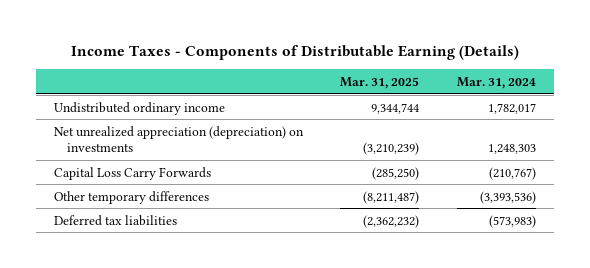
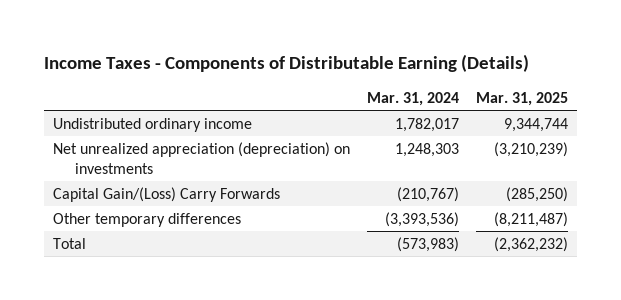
- | Mar. 31, 2025 | Mar. 31, 2024
+ | Mar. 31, 2024 | Mar. 31, 2025
- Capital Loss Carry Forwards | (285,250) | (210,767)
+ Capital Gain/(Loss) Carry Forwards | (210,767) | (285,250)
- Deferred tax liabilities | (2,362,232) | (573,983)
+ Total | (573,983) | (2,362,232)

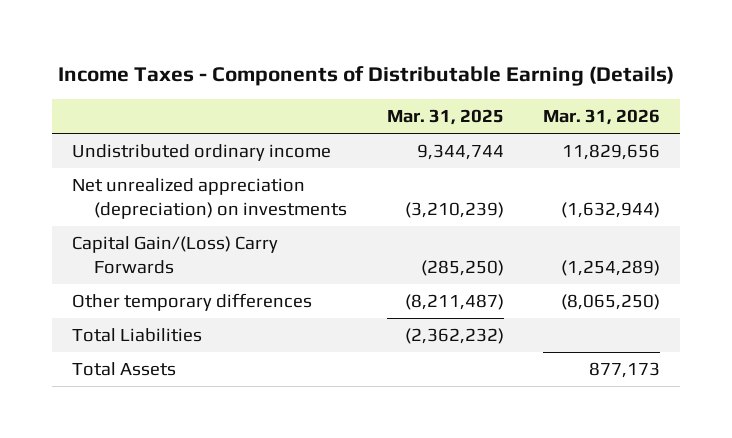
- | Mar. 31, 2024 | Mar. 31, 2025
+ | Mar. 31, 2025 | Mar. 31, 2026
- Total | (573,983) | (2,362,232)
+ Total Liabilities | (2,362,232) |
+ Total Assets | | 877,173

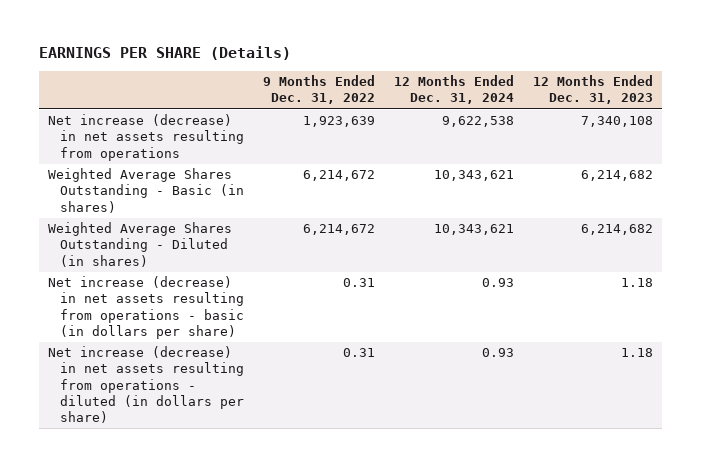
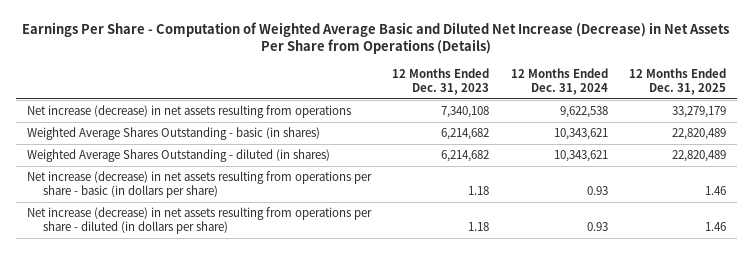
- EARNINGS PER SHARE (Details)
+ Earnings Per Share - Computation of Weighted Average Basic and Diluted Net Increase (Decrease) in Net Assets Per Share from Operations (Details)
- | 9 Months Ended Dec. 31, 2022 | 12 Months Ended Dec. 31, 2024 | 12 Months Ended Dec. 31, 2023
+ | 12 Months Ended Dec. 31, 2023 | 12 Months Ended Dec. 31, 2024 | 12 Months Ended Dec. 31, 2025
- Weighted Average Shares Outstanding - Basic (in shares) | 6,214,672 | 10,343,621 | 6,214,682
- Weighted Average Shares Outstanding - Diluted (in shares) | 6,214,672 | 10,343,621 | 6,214,682
- Net increase (decrease) in net assets resulting from operations - basic (in dollars per share) | 0.31 | 0.93 | 1.18
- Net increase (decrease) in net assets resulting from operations - diluted (in dollars per share) | 0.31 | 0.93 | 1.18
+ Weighted Average Shares Outstanding - basic (in shares) | 6,214,682 | 10,343,621 | 22,820,489
+ Weighted Average Shares Outstanding - diluted (in shares) | 6,214,682 | 10,343,621 | 22,820,489
+ Net increase (decrease) in net assets resulting from operations per share - basic (in dollars per share) | 1.18 | 0.93 | 1.46
+ Net increase (decrease) in net assets resulting from operations per share - diluted (in dollars per share) | 1.18 | 0.93 | 1.46

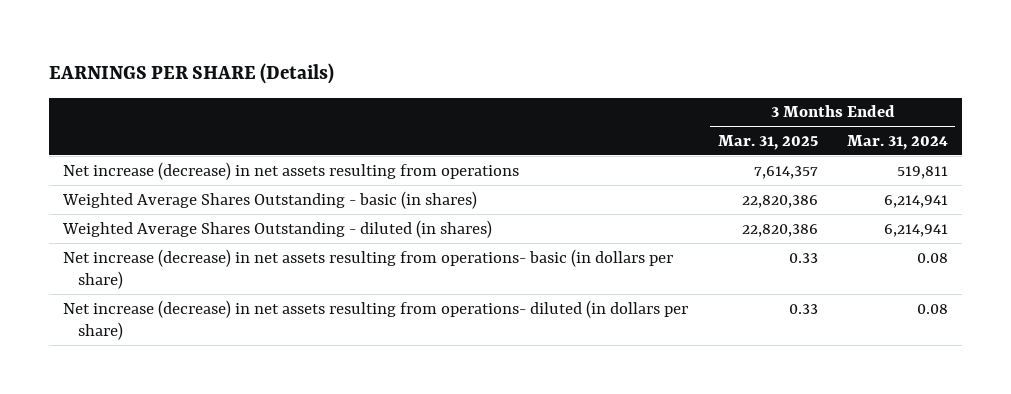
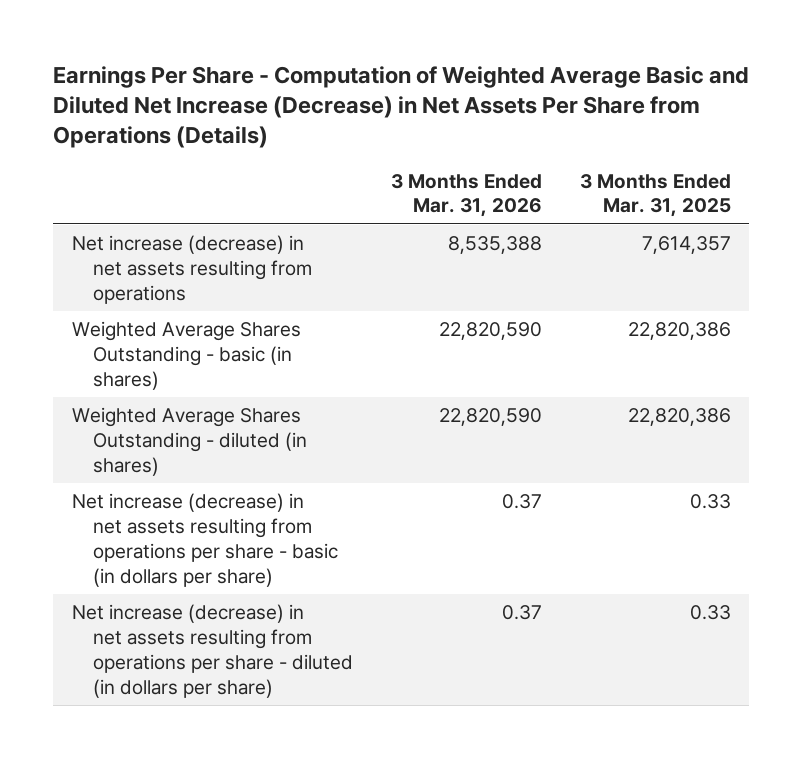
- EARNINGS PER SHARE (Details)
+ Earnings Per Share - Computation of Weighted Average Basic and Diluted Net Increase (Decrease) in Net Assets Per Share from Operations (Details)
- | 3 Months Ended Mar. 31, 2025 | 3 Months Ended Mar. 31, 2024
+ | 3 Months Ended Mar. 31, 2026 | 3 Months Ended Mar. 31, 2025
- Net increase (decrease) in net assets resulting from operations- basic (in dollars per share) | 0.33 | 0.08
- Net increase (decrease) in net assets resulting from operations- diluted (in dollars per share) | 0.33 | 0.08
+ Net increase (decrease) in net assets resulting from operations per share - basic (in dollars per share) | 0.37 | 0.33
+ Net increase (decrease) in net assets resulting from operations per share - diluted (in dollars per share) | 0.37 | 0.33

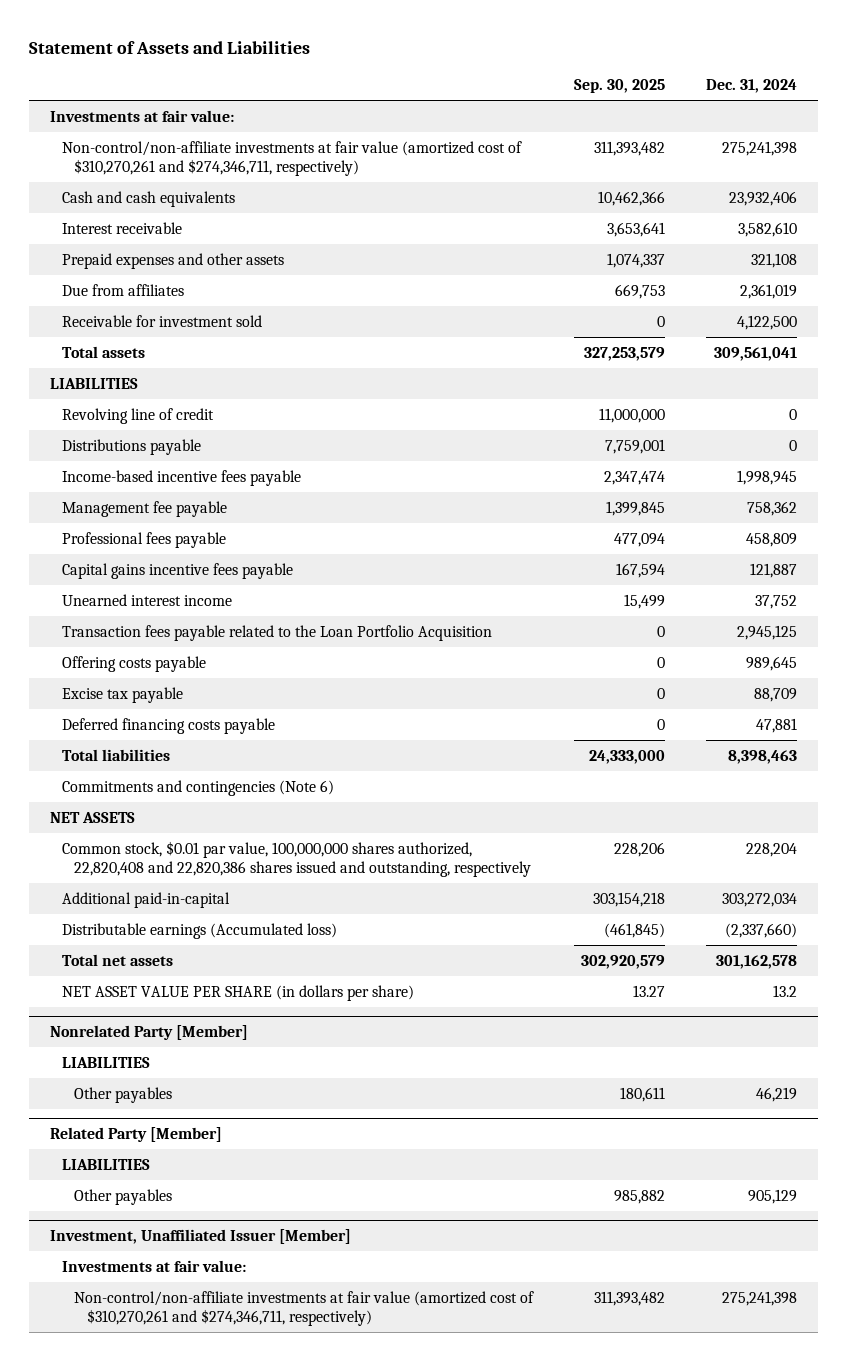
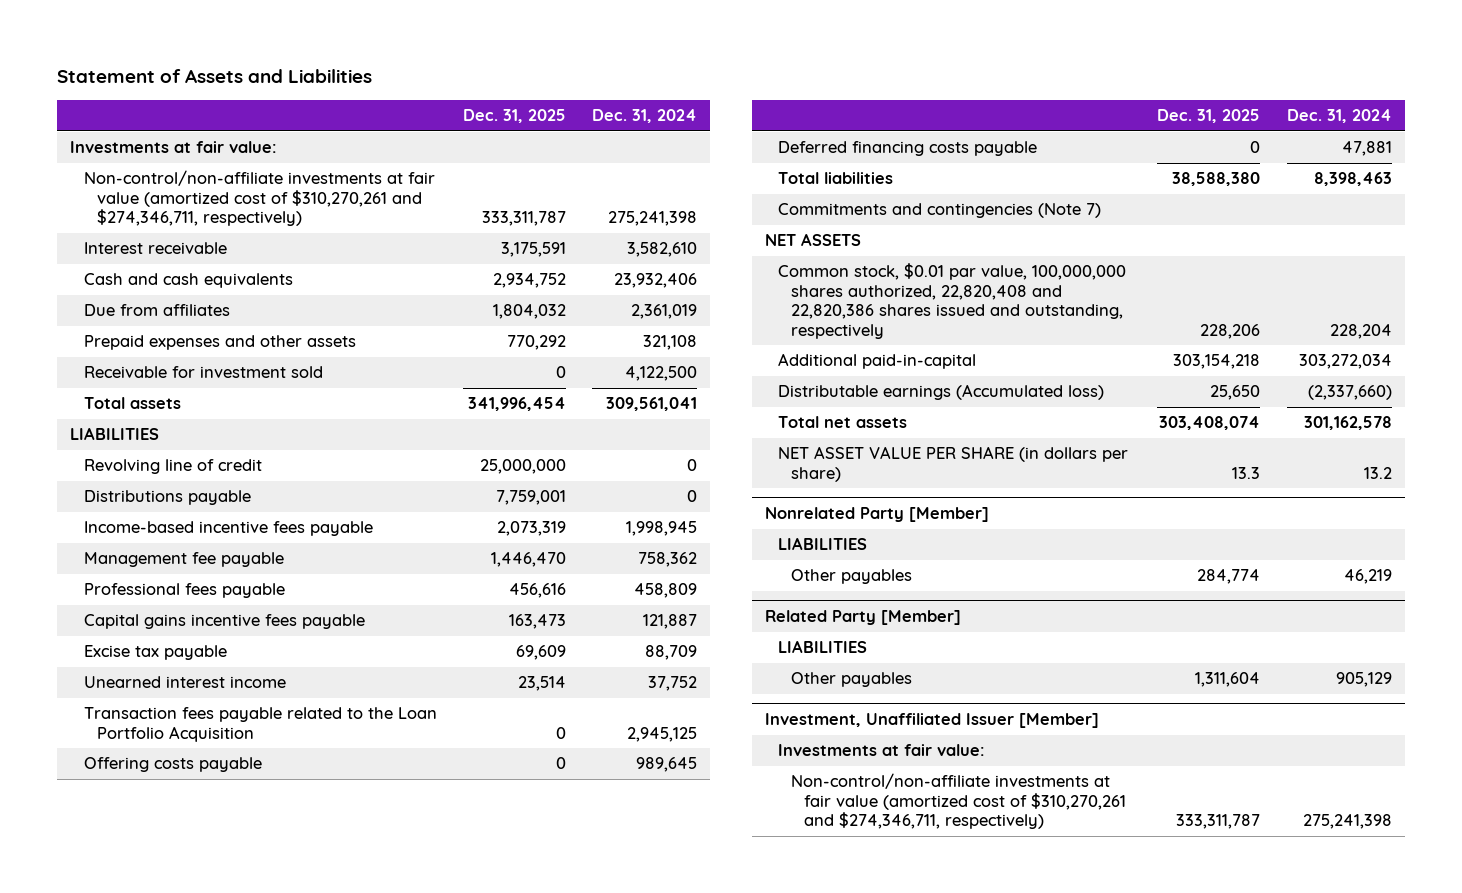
- | Sep. 30, 2025 | Dec. 31, 2024
+ | Dec. 31, 2025 | Dec. 31, 2024
moved down: Cash and cash equivalents | 2,934,752 | 23,932,406
moved down: Prepaid expenses and other assets | 770,292 | 321,108
moved up: Excise tax payable | 69,609 | 88,709
- Commitments and contingencies (Note 6)
+ Commitments and contingencies (Note 7)

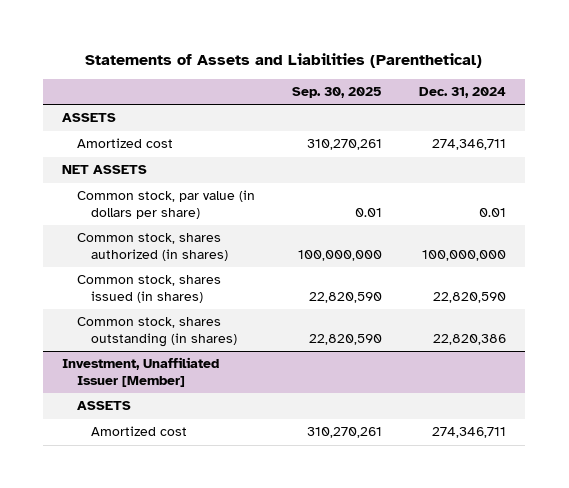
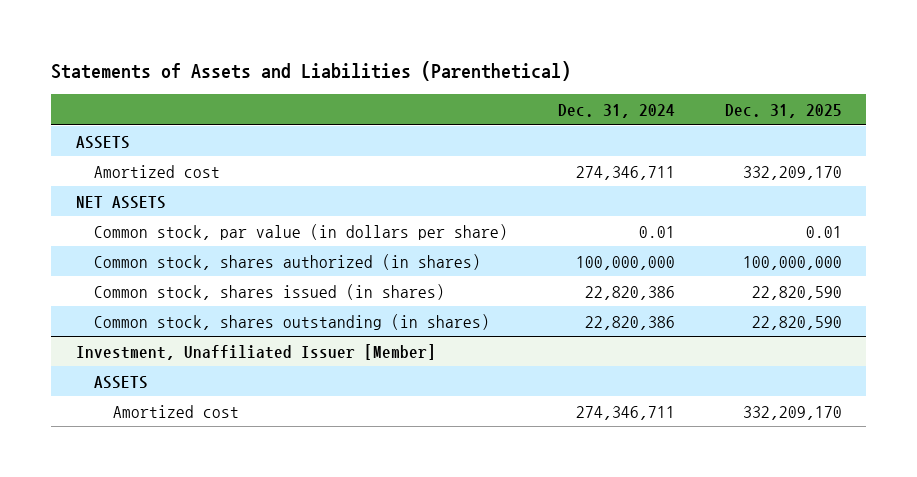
- | Sep. 30, 2025 | Dec. 31, 2024
+ | Dec. 31, 2024 | Dec. 31, 2025
- Common stock, shares issued (in shares) | 22,820,590 | 22,820,590
+ Common stock, shares issued (in shares) | 22,820,386 | 22,820,590

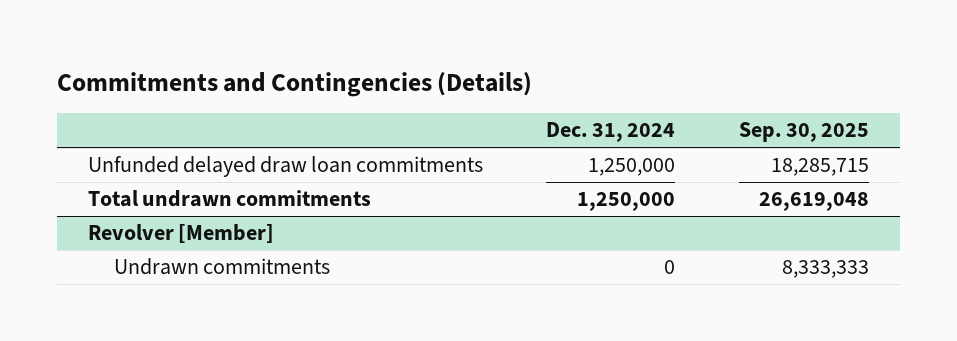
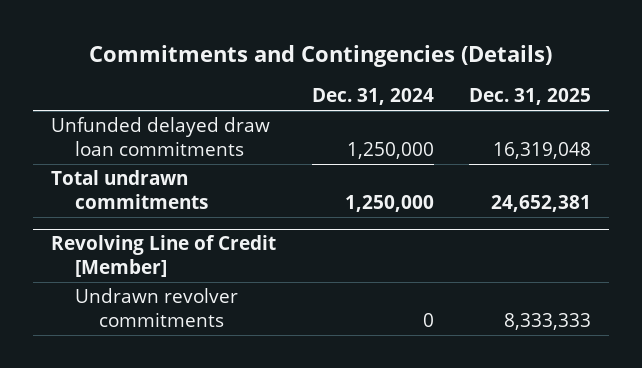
- | Dec. 31, 2024 | Sep. 30, 2025
+ | Dec. 31, 2024 | Dec. 31, 2025
- Revolver [Member]
- Undrawn commitments | 0 | 8,333,333
+ Revolving Line of Credit [Member]
+ Undrawn revolver commitments | 0 | 8,333,333

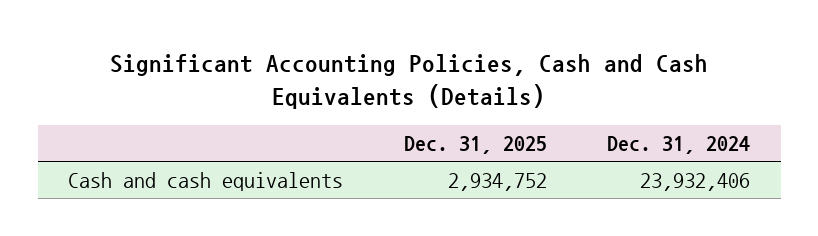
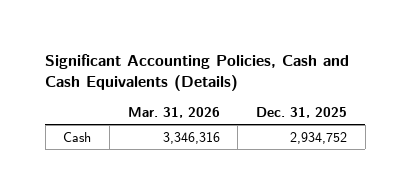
- | Dec. 31, 2025 | Dec. 31, 2024
+ | Mar. 31, 2026 | Dec. 31, 2025
- Cash and cash equivalents | 2,934,752 | 23,932,406
+ Cash | 3,346,316 | 2,934,752

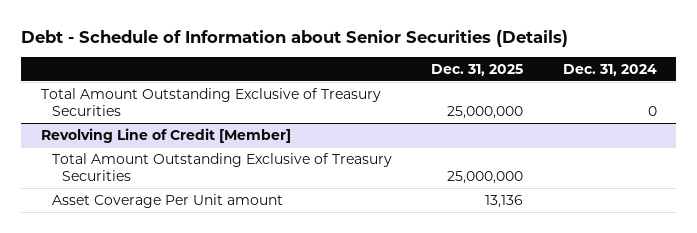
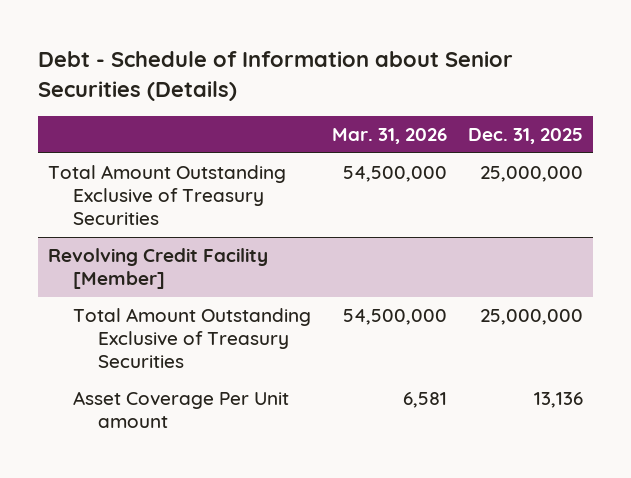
- | Dec. 31, 2025 | Dec. 31, 2024
+ | Mar. 31, 2026 | Dec. 31, 2025
- Revolving Line of Credit [Member]
+ Revolving Credit Facility [Member]

